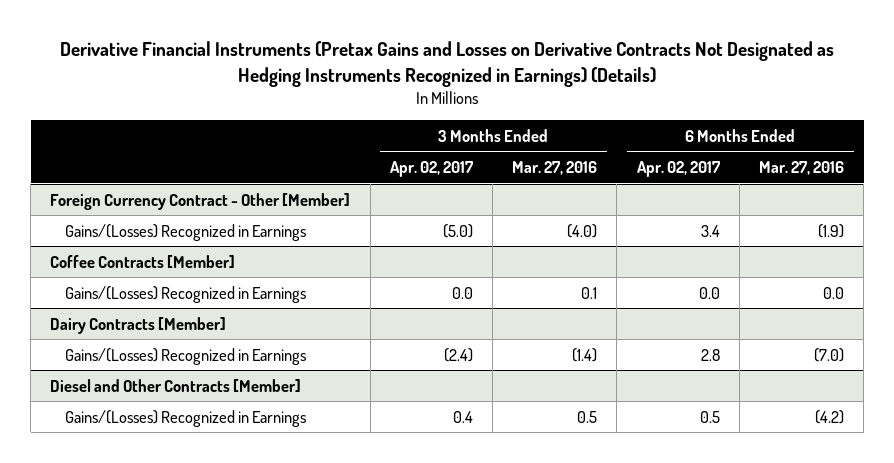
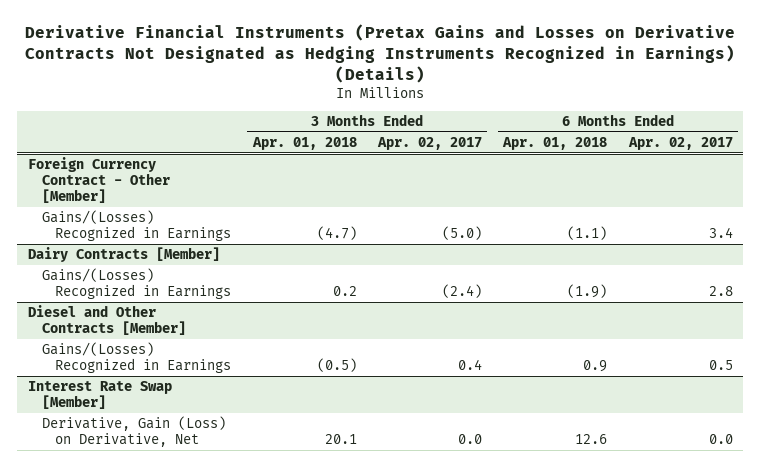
- | 3 Months Ended Apr. 02, 2017 | 3 Months Ended Mar. 27, 2016 | 6 Months Ended Apr. 02, 2017 | 6 Months Ended Mar. 27, 2016
+ | 3 Months Ended Apr. 01, 2018 | 3 Months Ended Apr. 02, 2017 | 6 Months Ended Apr. 01, 2018 | 6 Months Ended Apr. 02, 2017
- Coffee Contracts [Member]
- Gains/(Losses) Recognized in Earnings | 0.0 | 0.1 | 0.0 | 0.0
+ Interest Rate Swap [Member]
+ Derivative, Gain (Loss) on Derivative, Net | 20.1 | 0.0 | 12.6 | 0.0

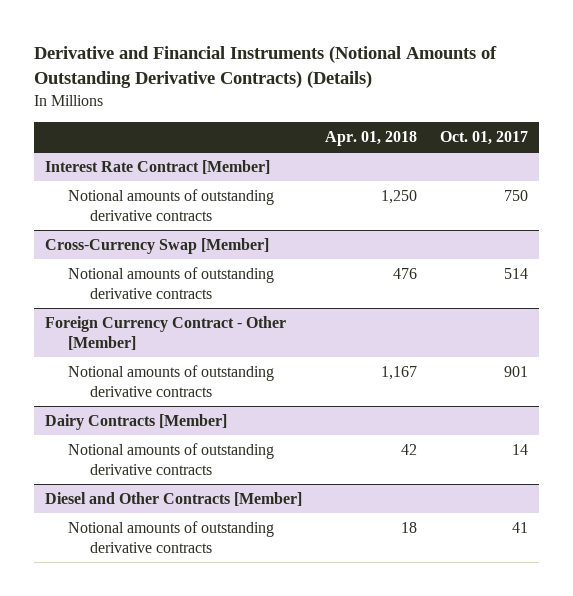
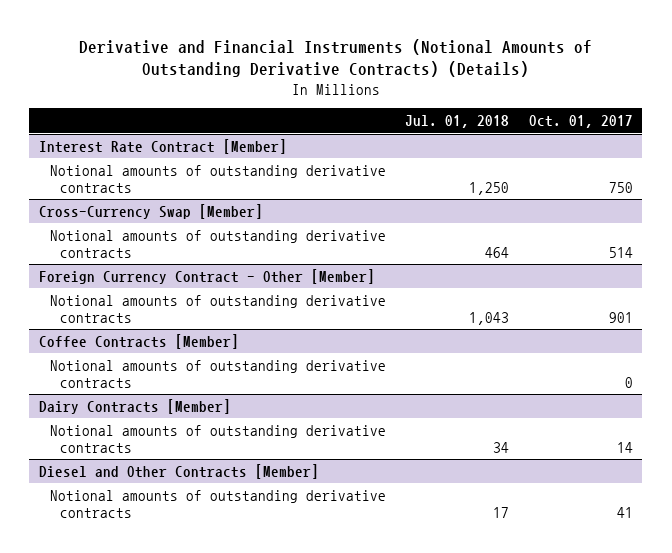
- | Apr. 01, 2018 | Oct. 01, 2017
+ | Jul. 01, 2018 | Oct. 01, 2017
+ Coffee Contracts [Member]
+ Notional amounts of outstanding derivative contracts | | 0

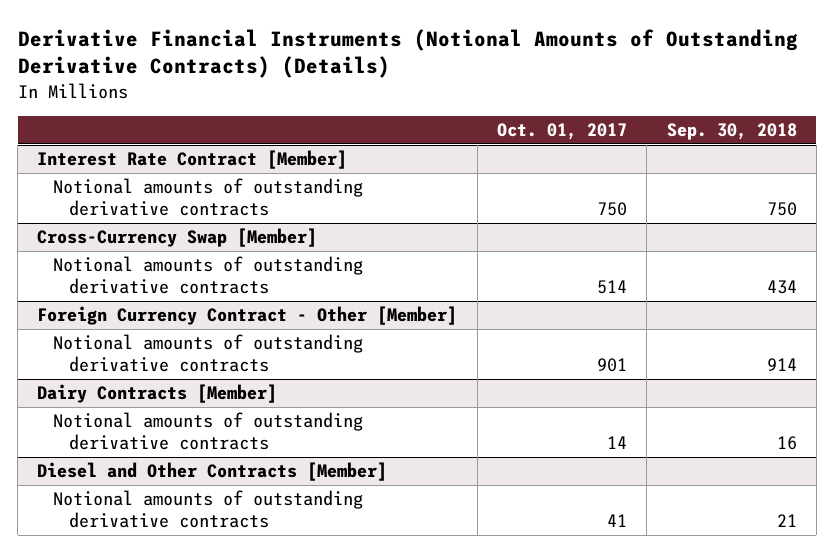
- Derivative and Financial Instruments (Notional Amounts of Outstanding Derivative Contracts) (Details)
+ Derivative Financial Instruments (Notional Amounts of Outstanding Derivative Contracts) (Details)
- | Jul. 01, 2018 | Oct. 01, 2017
+ | Oct. 01, 2017 | Sep. 30, 2018
- Coffee Contracts [Member]
- Notional amounts of outstanding derivative contracts | | 0

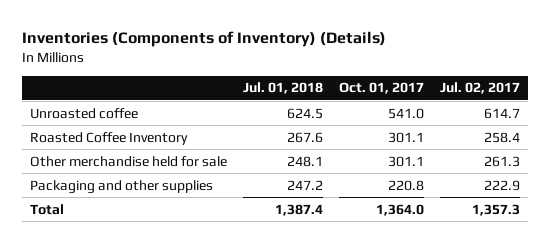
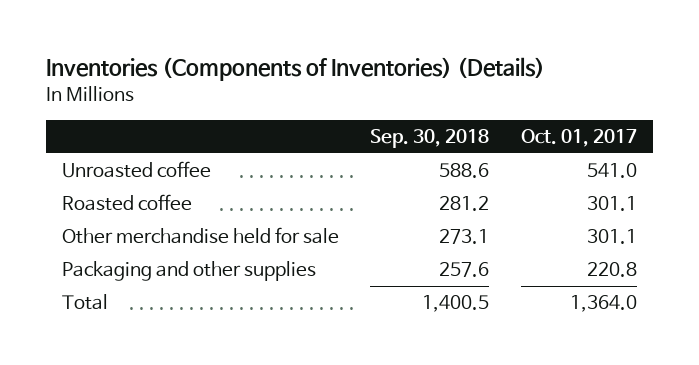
- Inventories (Components of Inventory) (Details)
+ Inventories (Components of Inventories) (Details)
- | Jul. 01, 2018 | Oct. 01, 2017 | Jul. 02, 2017
+ | Sep. 30, 2018 | Oct. 01, 2017
- Roasted Coffee Inventory | 267.6 | 301.1 | 258.4
+ Roasted coffee | 281.2 | 301.1

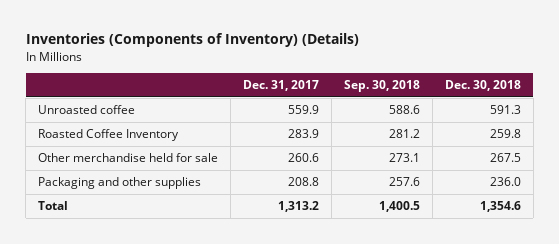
- Inventories (Components of Inventories) (Details)
+ Inventories (Components of Inventory) (Details)
- | Sep. 30, 2018 | Oct. 01, 2017
+ | Dec. 31, 2017 | Sep. 30, 2018 | Dec. 30, 2018
- Roasted coffee | 281.2 | 301.1
+ Roasted Coffee Inventory | 283.9 | 281.2 | 259.8

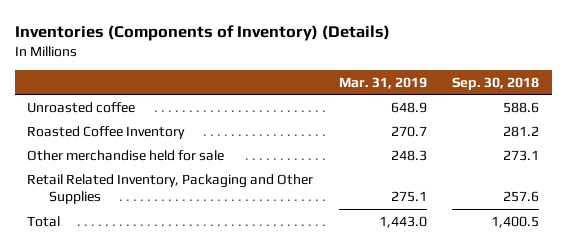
- | Dec. 31, 2017 | Sep. 30, 2018 | Dec. 30, 2018
+ | Mar. 31, 2019 | Sep. 30, 2018
- Packaging and other supplies | 208.8 | 257.6 | 236.0
+ Retail Related Inventory, Packaging and Other Supplies | 275.1 | 257.6

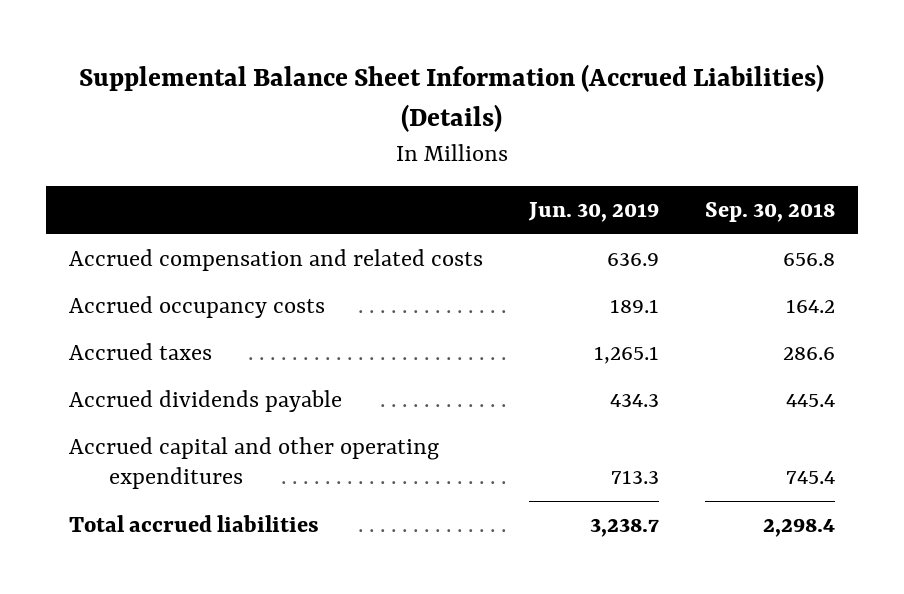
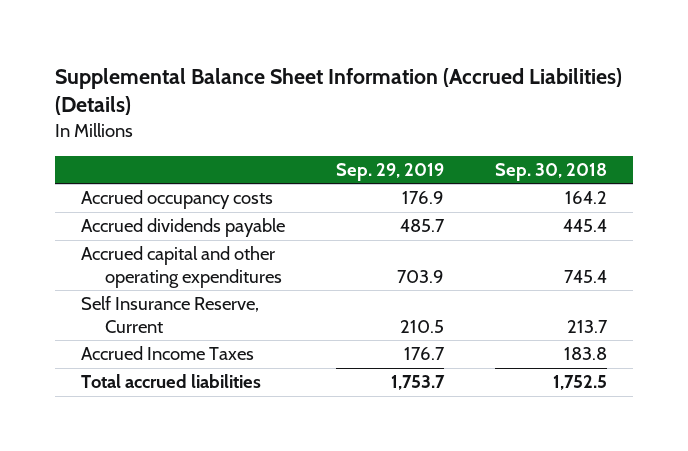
- | Jun. 30, 2019 | Sep. 30, 2018
+ | Sep. 29, 2019 | Sep. 30, 2018
- Accrued compensation and related costs | 636.9 | 656.8
- Accrued taxes | 1,265.1 | 286.6
- Total accrued liabilities | 3,238.7 | 2,298.4
+ Self Insurance Reserve, Current | 210.5 | 213.7
+ Accrued Income Taxes | 176.7 | 183.8
+ Total accrued liabilities | 1,753.7 | 1,752.5

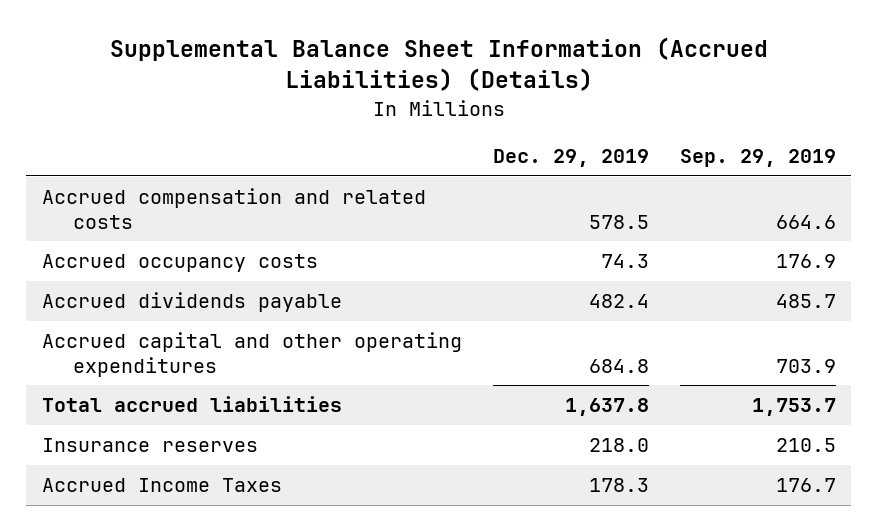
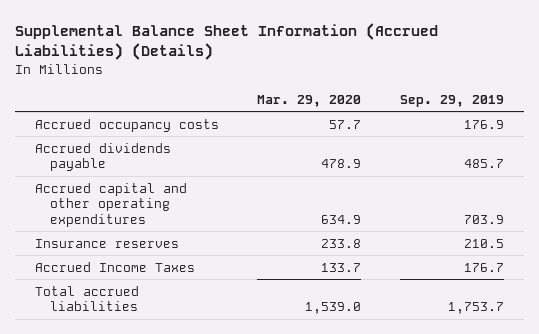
- | Dec. 29, 2019 | Sep. 29, 2019
+ | Mar. 29, 2020 | Sep. 29, 2019
- Accrued compensation and related costs | 578.5 | 664.6
moved down: Total accrued liabilities | 1,539.0 | 1,753.7

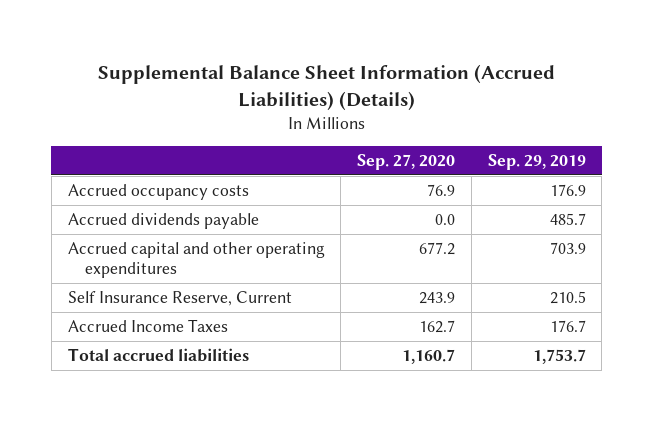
- | Mar. 29, 2020 | Sep. 29, 2019
+ | Sep. 27, 2020 | Sep. 29, 2019
- Insurance reserves | 233.8 | 210.5
+ Self Insurance Reserve, Current | 243.9 | 210.5

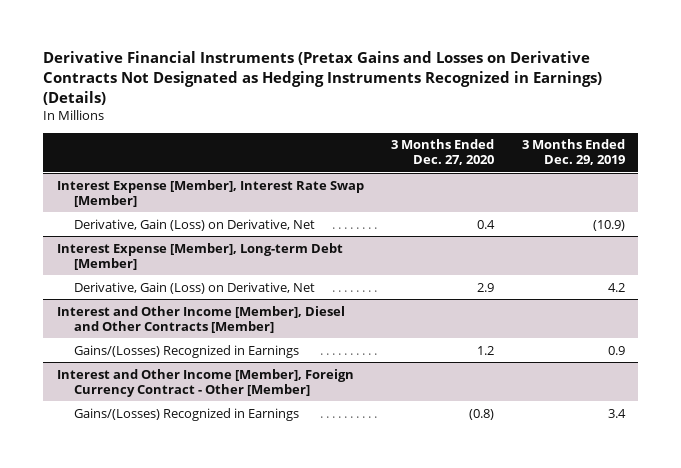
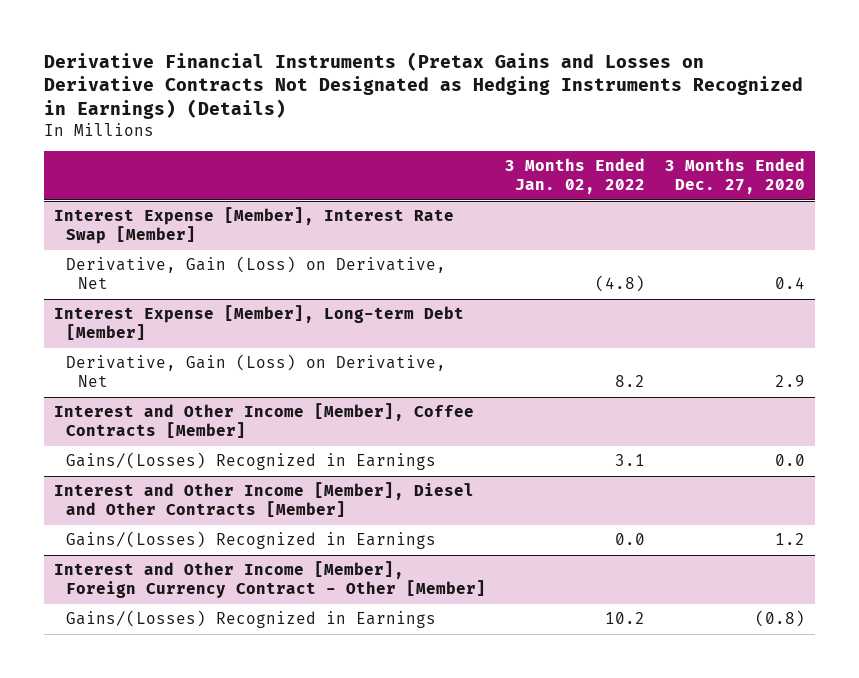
- | 3 Months Ended Dec. 27, 2020 | 3 Months Ended Dec. 29, 2019
+ | 3 Months Ended Jan. 02, 2022 | 3 Months Ended Dec. 27, 2020
+ Interest and Other Income [Member], Coffee Contracts [Member]
+ Gains/(Losses) Recognized in Earnings | 3.1 | 0.0

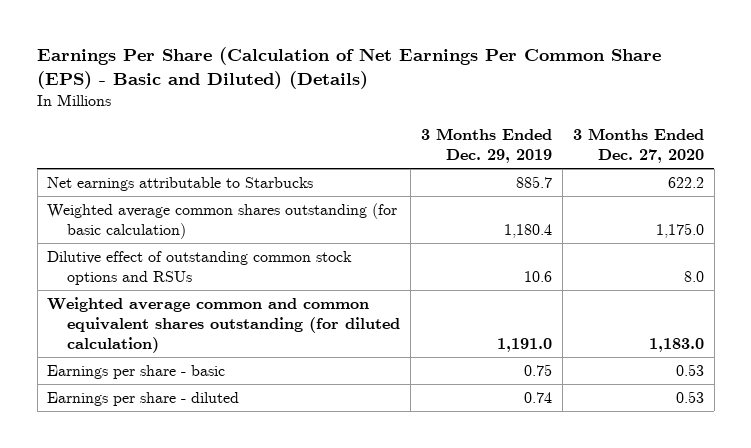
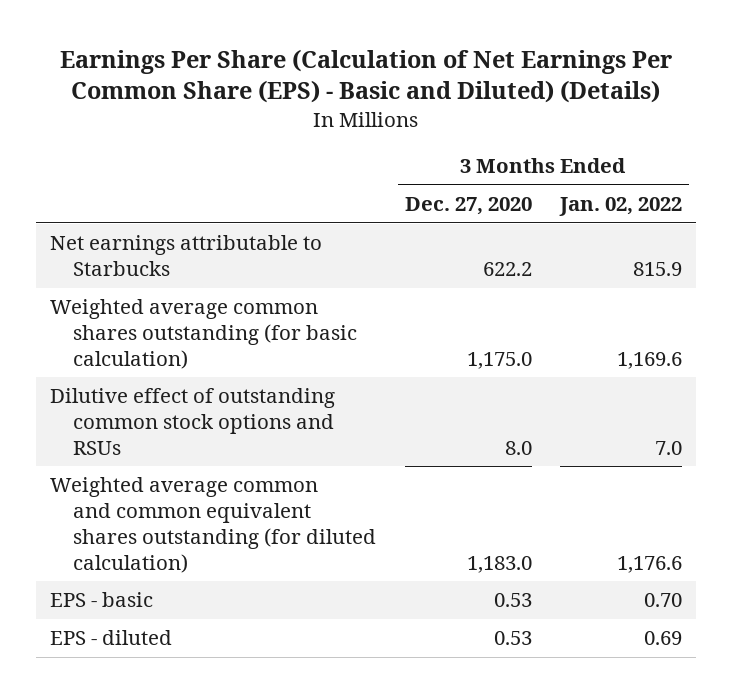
- | 3 Months Ended Dec. 29, 2019 | 3 Months Ended Dec. 27, 2020
+ | 3 Months Ended Dec. 27, 2020 | 3 Months Ended Jan. 02, 2022
- Earnings per share - basic | 0.75 | 0.53
- Earnings per share - diluted | 0.74 | 0.53
+ EPS - basic | 0.53 | 0.70
+ EPS - diluted | 0.53 | 0.69

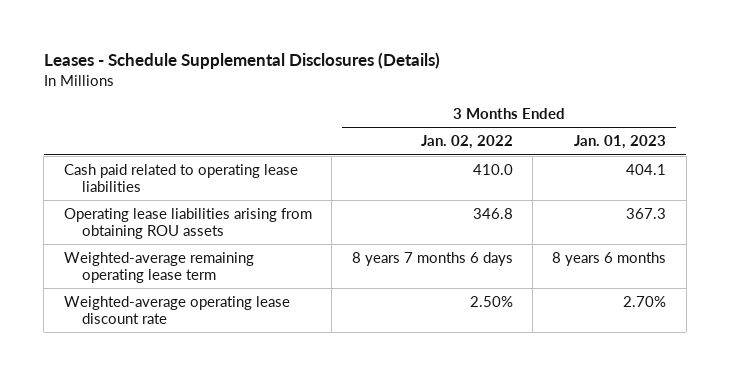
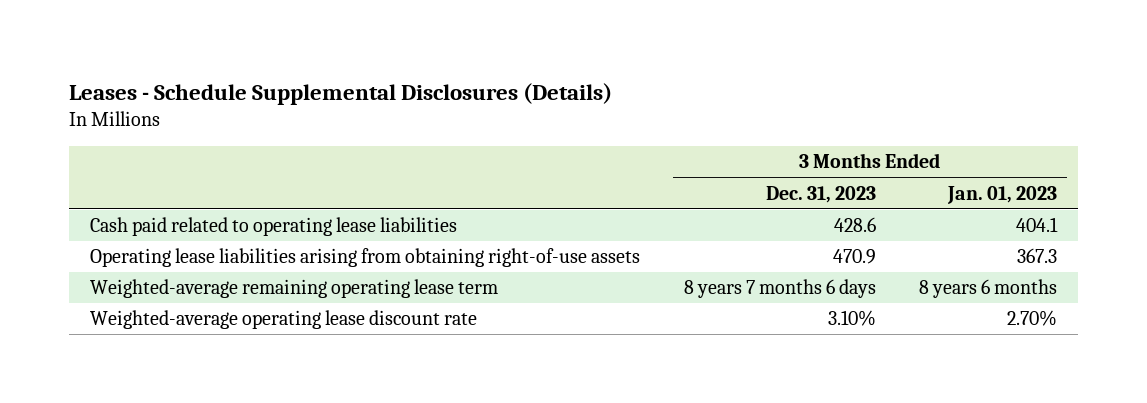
- | 3 Months Ended Jan. 02, 2022 | 3 Months Ended Jan. 01, 2023
+ | 3 Months Ended Dec. 31, 2023 | 3 Months Ended Jan. 01, 2023
- Operating lease liabilities arising from obtaining ROU assets | 346.8 | 367.3
+ Operating lease liabilities arising from obtaining right-of-use assets | 470.9 | 367.3

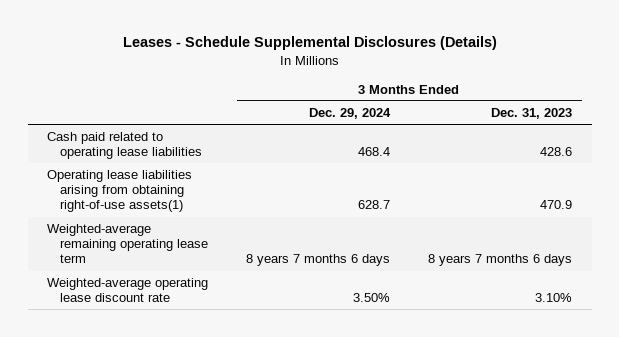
- | 3 Months Ended Dec. 31, 2023 | 3 Months Ended Jan. 01, 2023
+ | 3 Months Ended Dec. 29, 2024 | 3 Months Ended Dec. 31, 2023
- Operating lease liabilities arising from obtaining right-of-use assets | 470.9 | 367.3
+ Operating lease liabilities arising from obtaining right-of-use assets(1) | 628.7 | 470.9

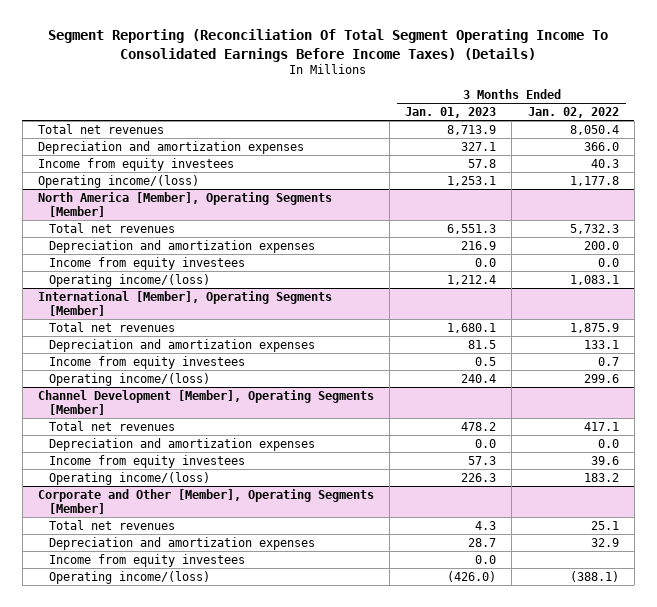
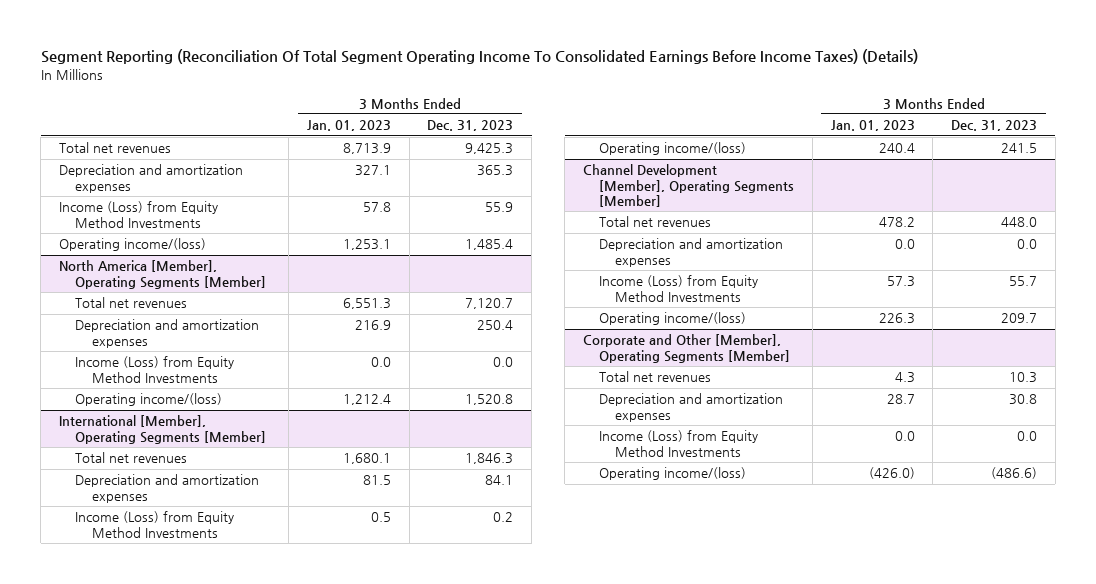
- | 3 Months Ended Jan. 01, 2023 | 3 Months Ended Jan. 02, 2022
+ | 3 Months Ended Jan. 01, 2023 | 3 Months Ended Dec. 31, 2023
- Income from equity investees | 57.8 | 40.3
+ Income (Loss) from Equity Method Investments | 57.8 | 55.9
@ North America [Member], Operating Segments [Member]
- Income from equity investees | 0.0 | 0.0
+ Income (Loss) from Equity Method Investments | 0.0 | 0.0
@ International [Member], Operating Segments [Member]
- Income from equity investees | 0.5 | 0.7
+ Income (Loss) from Equity Method Investments | 0.5 | 0.2
@ Channel Development [Member], Operating Segments [Member]
- Income from equity investees | 57.3 | 39.6
+ Income (Loss) from Equity Method Investments | 57.3 | 55.7
@ Corporate and Other [Member], Operating Segments [Member]
- Income from equity investees | 0.0 |
+ Income (Loss) from Equity Method Investments | 0.0 | 0.0

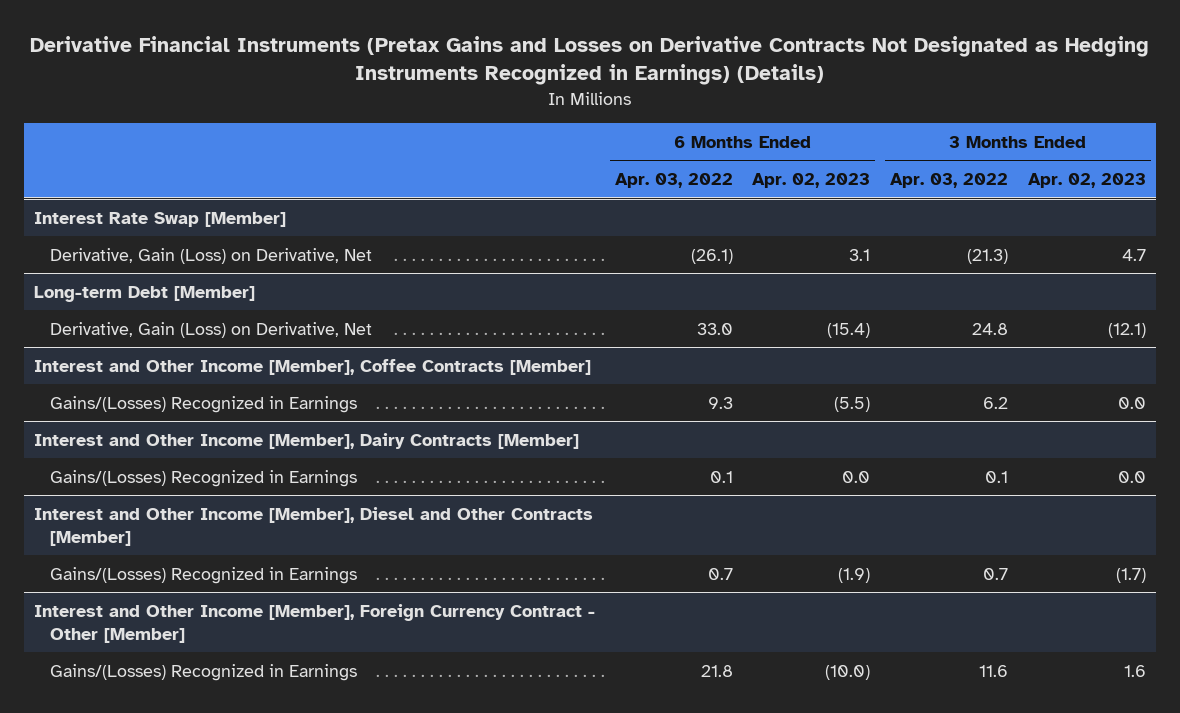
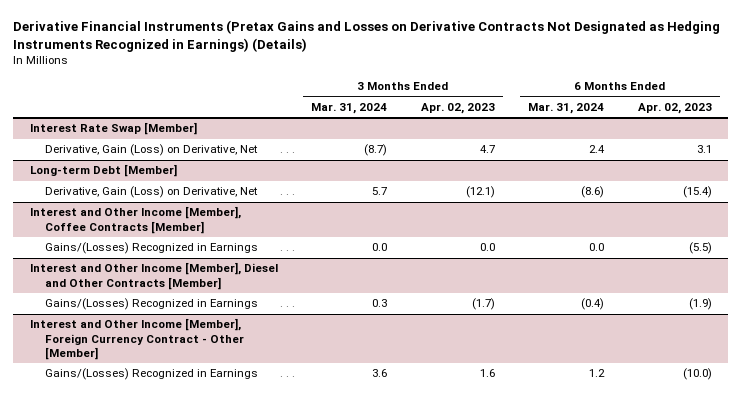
- | 6 Months Ended Apr. 03, 2022 | 6 Months Ended Apr. 02, 2023 | 3 Months Ended Apr. 03, 2022 | 3 Months Ended Apr. 02, 2023
+ | 3 Months Ended Mar. 31, 2024 | 3 Months Ended Apr. 02, 2023 | 6 Months Ended Mar. 31, 2024 | 6 Months Ended Apr. 02, 2023
- Interest and Other Income [Member], Dairy Contracts [Member]
- Gains/(Losses) Recognized in Earnings | 0.1 | 0.0 | 0.1 | 0.0

